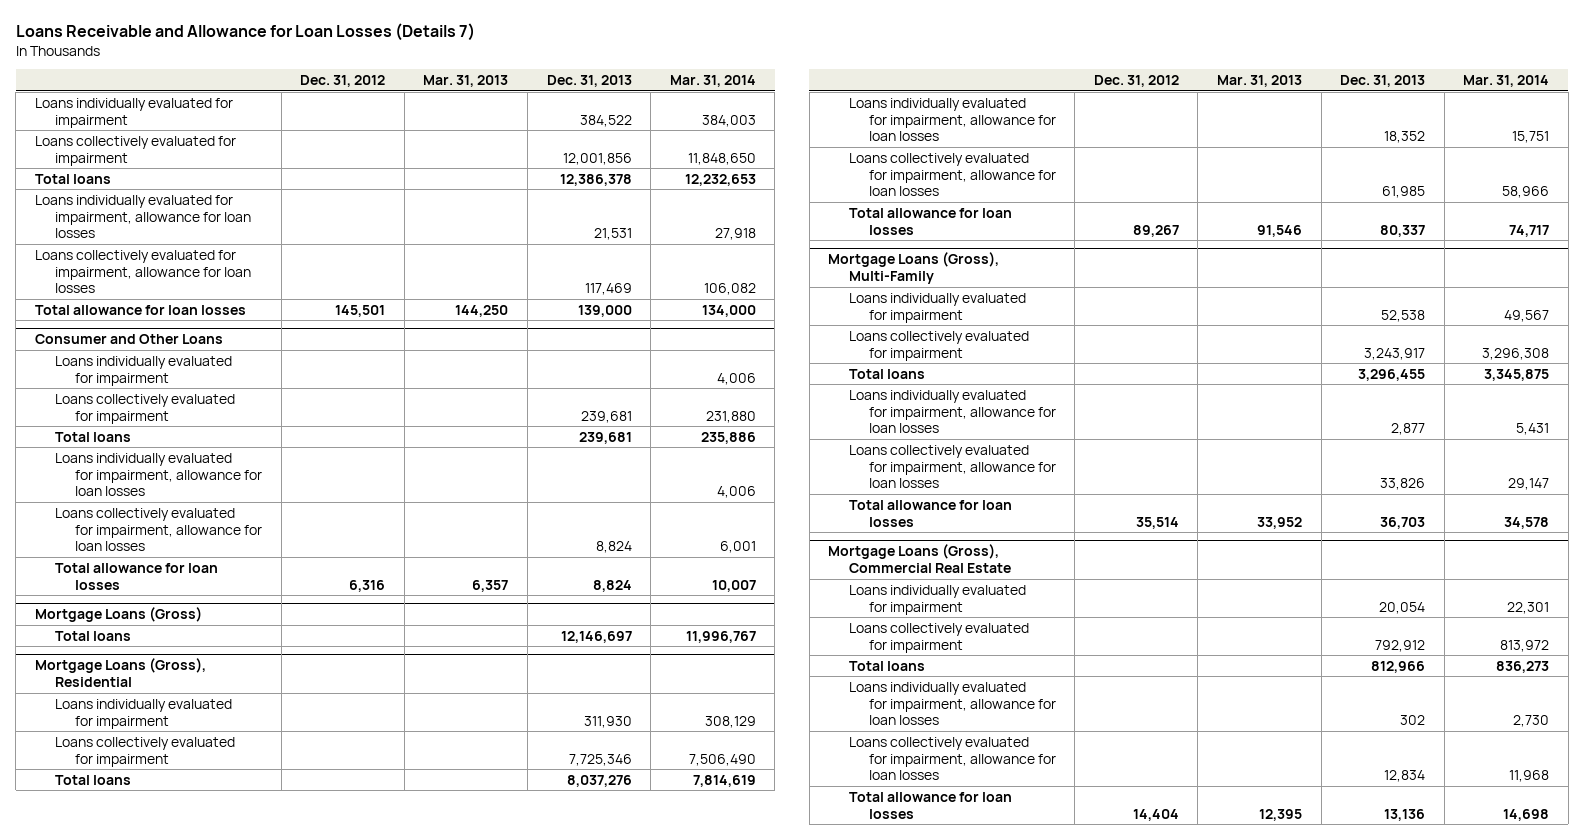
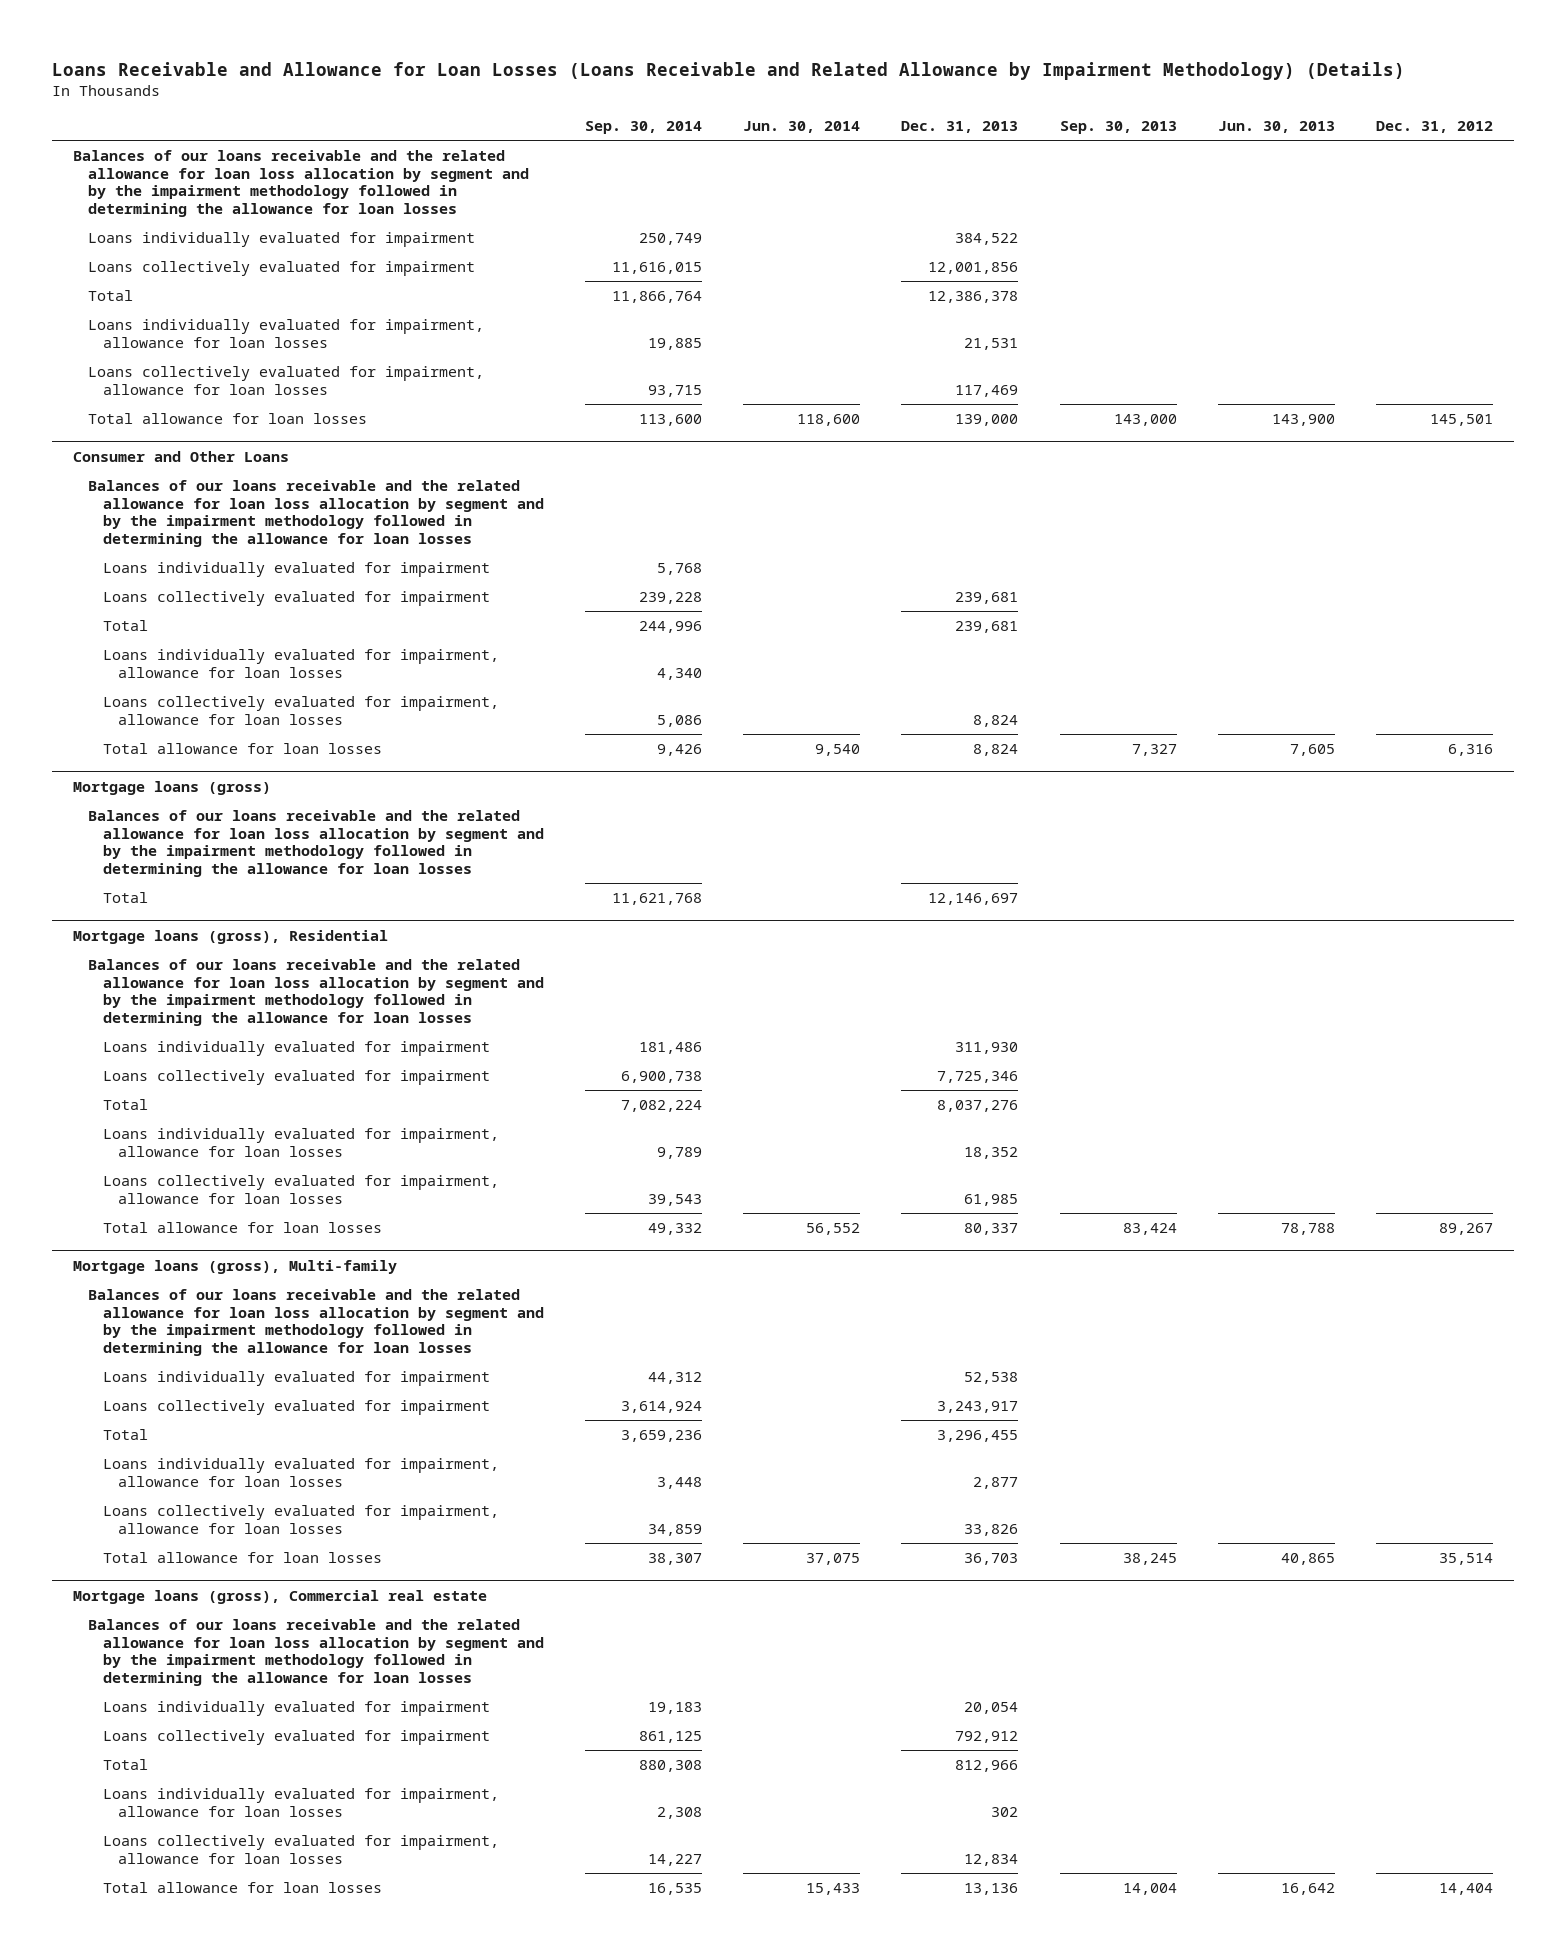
- Loans Receivable and Allowance for Loan Losses (Details 7)
+ Loans Receivable and Allowance for Loan Losses (Loans Receivable and Related Allowance by Impairment Methodology) (Details)
- | Dec. 31, 2012 | Mar. 31, 2013 | Dec. 31, 2013 | Mar. 31, 2014
+ | Sep. 30, 2014 | Jun. 30, 2014 | Dec. 31, 2013 | Sep. 30, 2013 | Jun. 30, 2013 | Dec. 31, 2012
+ Balances of our loans receivable and the related allowance for loan loss allocation by segment and by the impairment methodology followed in determining the allowance for loan losses
- Total loans | | | 12,386,378 | 12,232,653
+ Total | 11,866,764 | | 12,386,378 | | |
@ Consumer and Other Loans
+ Balances of our loans receivable and the related allowance for loan loss allocation by segment and by the impairment methodology followed in determining the allowance for loan losses
- Total loans | | | 239,681 | 235,886
+ Total | 244,996 | | 239,681 | | |
- Mortgage Loans (Gross)
- Total loans | | | 12,146,697 | 11,996,767
- Mortgage Loans (Gross), Residential
+ Mortgage loans (gross)
+ Balances of our loans receivable and the related allowance for loan loss allocation by segment and by the impairment methodology followed in determining the allowance for loan losses
+ Total | 11,621,768 | | 12,146,697 | | |
+ Mortgage loans (gross), Residential
+ Balances of our loans receivable and the related allowance for loan loss allocation by segment and by the impairment methodology followed in determining the allowance for loan losses
- Total loans | | | 8,037,276 | 7,814,619
+ Total | 7,082,224 | | 8,037,276 | | |
- Mortgage Loans (Gross), Multi-Family
+ Mortgage loans (gross), Multi-family
+ Balances of our loans receivable and the related allowance for loan loss allocation by segment and by the impairment methodology followed in determining the allowance for loan losses
- Total loans | | | 3,296,455 | 3,345,875
+ Total | 3,659,236 | | 3,296,455 | | |
- Mortgage Loans (Gross), Commercial Real Estate
+ Mortgage loans (gross), Commercial real estate
+ Balances of our loans receivable and the related allowance for loan loss allocation by segment and by the impairment methodology followed in determining the allowance for loan losses
- Total loans | | | 812,966 | 836,273
+ Total | 880,308 | | 812,966 | | |

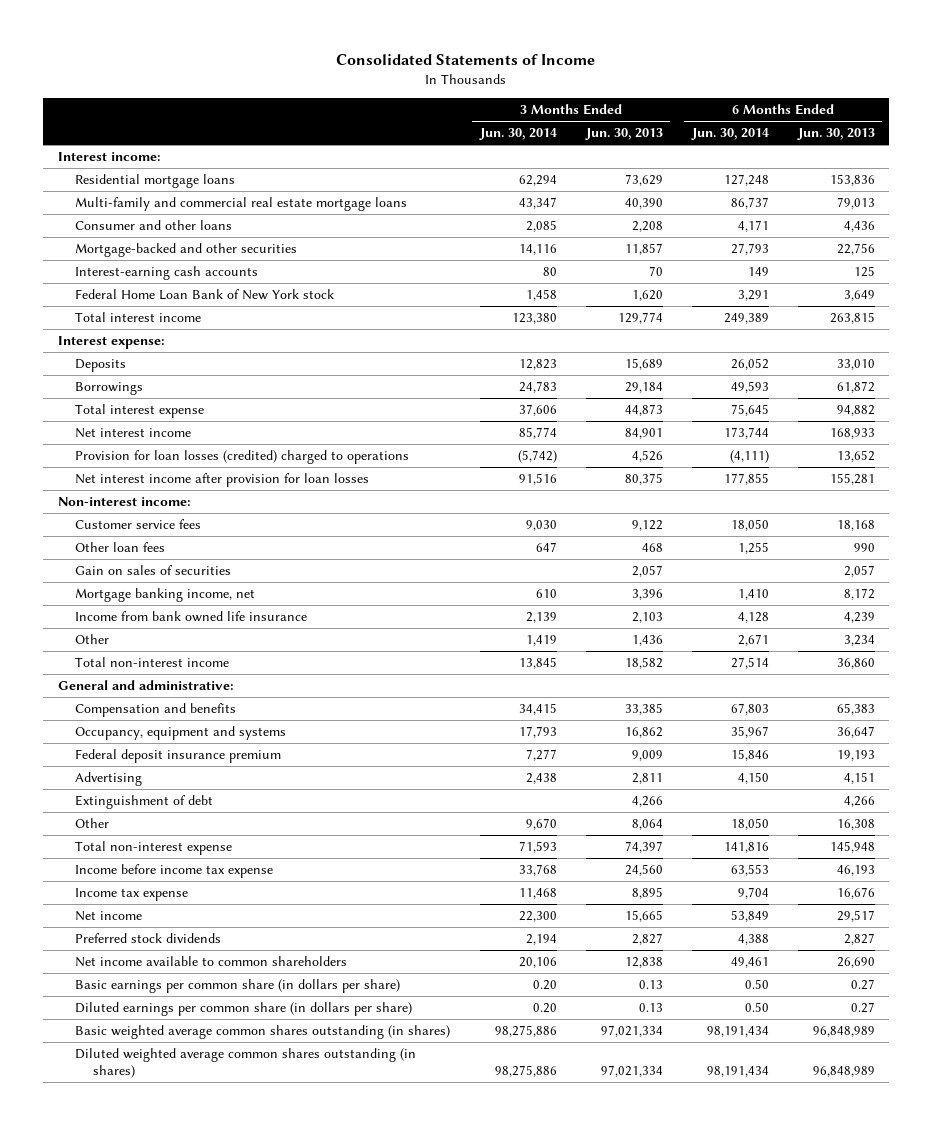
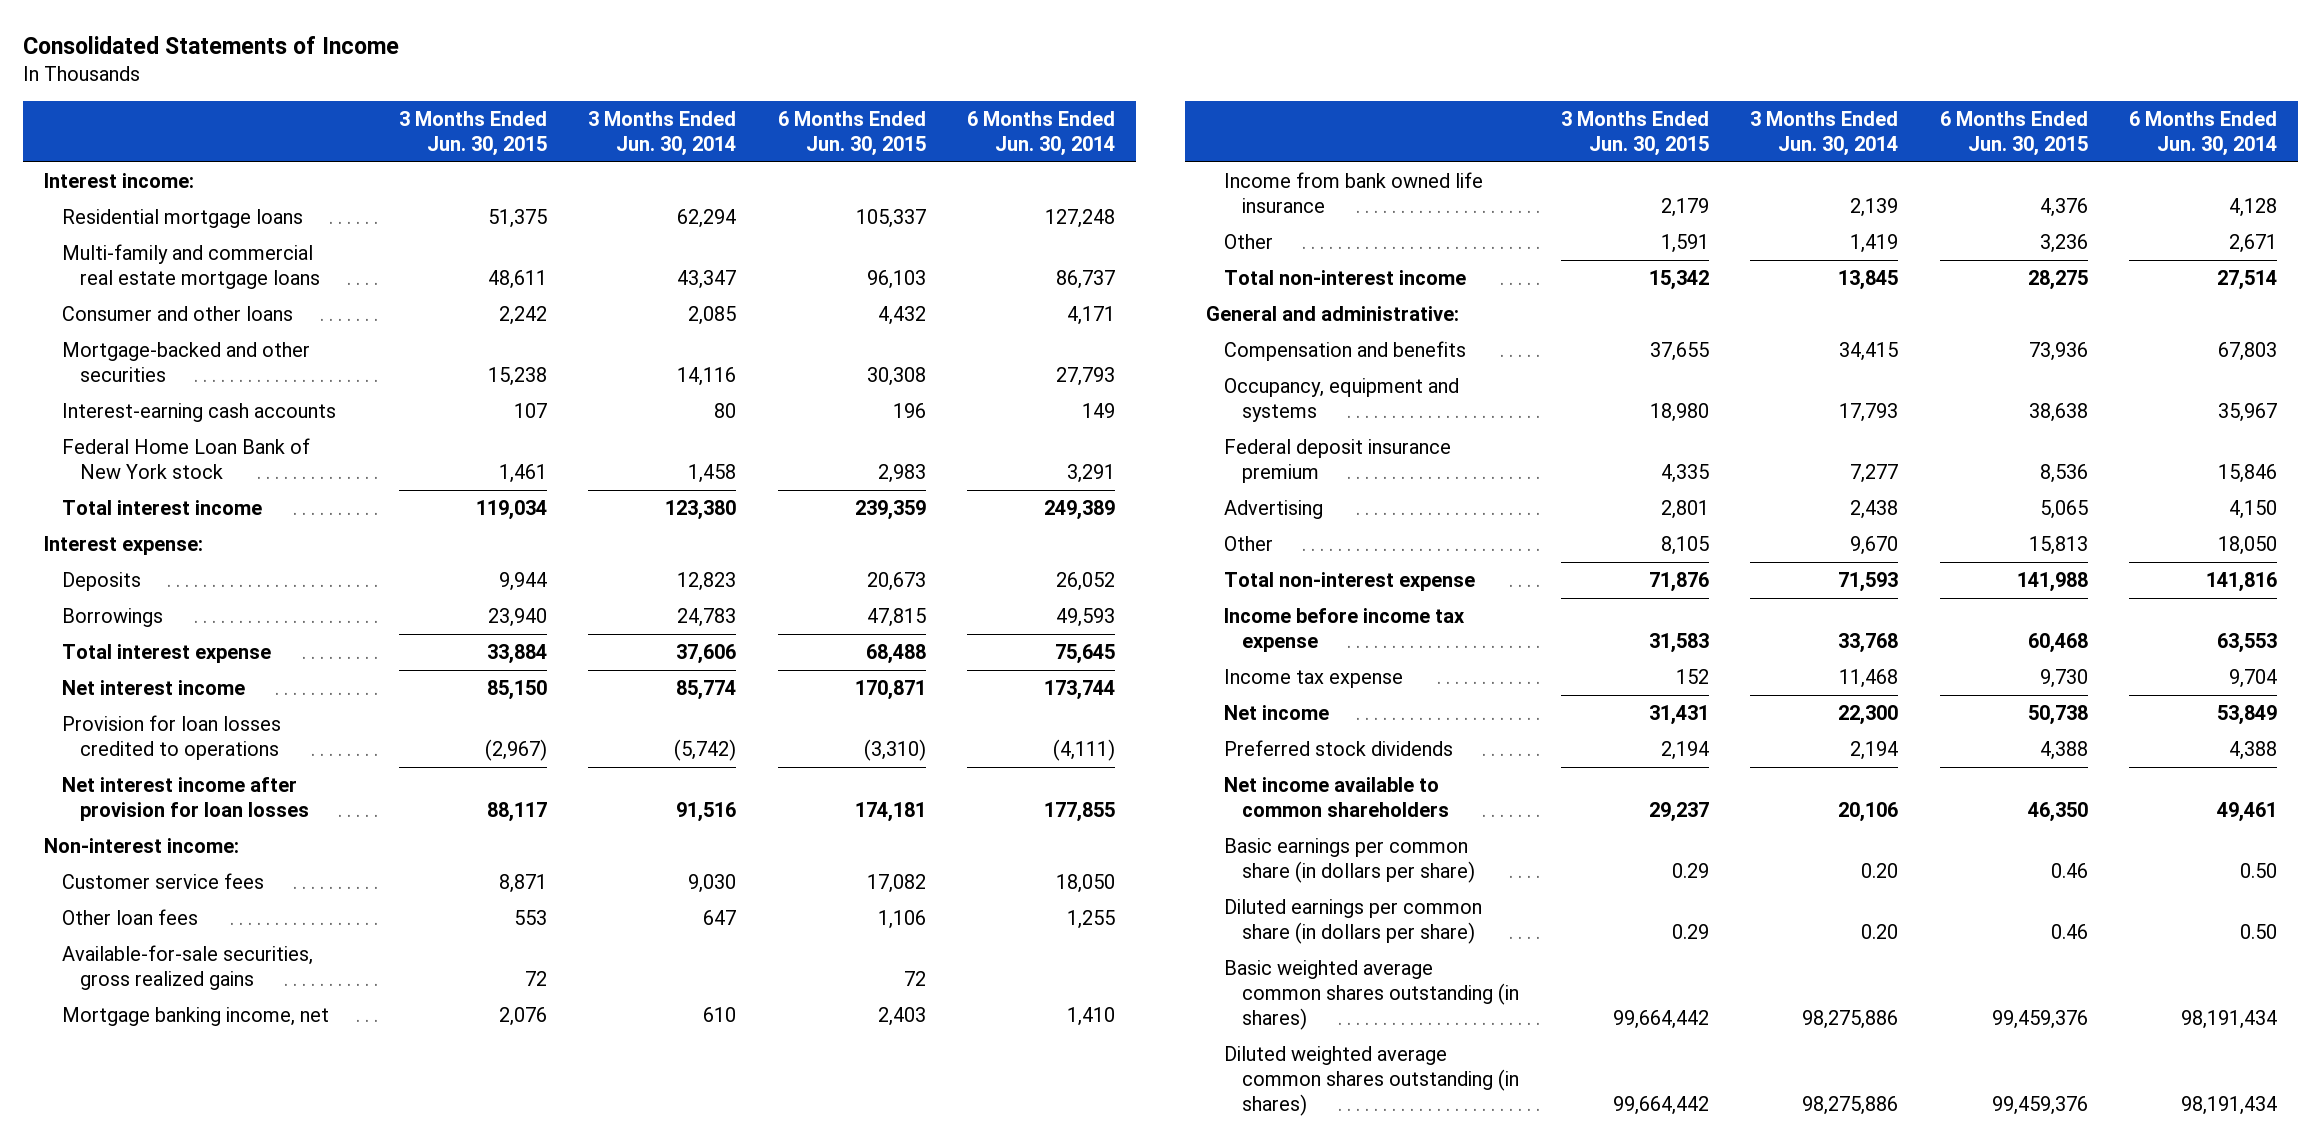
- | 3 Months Ended Jun. 30, 2014 | 3 Months Ended Jun. 30, 2013 | 6 Months Ended Jun. 30, 2014 | 6 Months Ended Jun. 30, 2013
+ | 3 Months Ended Jun. 30, 2015 | 3 Months Ended Jun. 30, 2014 | 6 Months Ended Jun. 30, 2015 | 6 Months Ended Jun. 30, 2014
- Provision for loan losses (credited) charged to operations | (5,742) | 4,526 | (4,111) | 13,652
+ Provision for loan losses credited to operations | (2,967) | (5,742) | (3,310) | (4,111)
- Gain on sales of securities | | 2,057 | | 2,057
+ Available-for-sale securities, gross realized gains | 72 | | 72 |
- Extinguishment of debt | | 4,266 | | 4,266

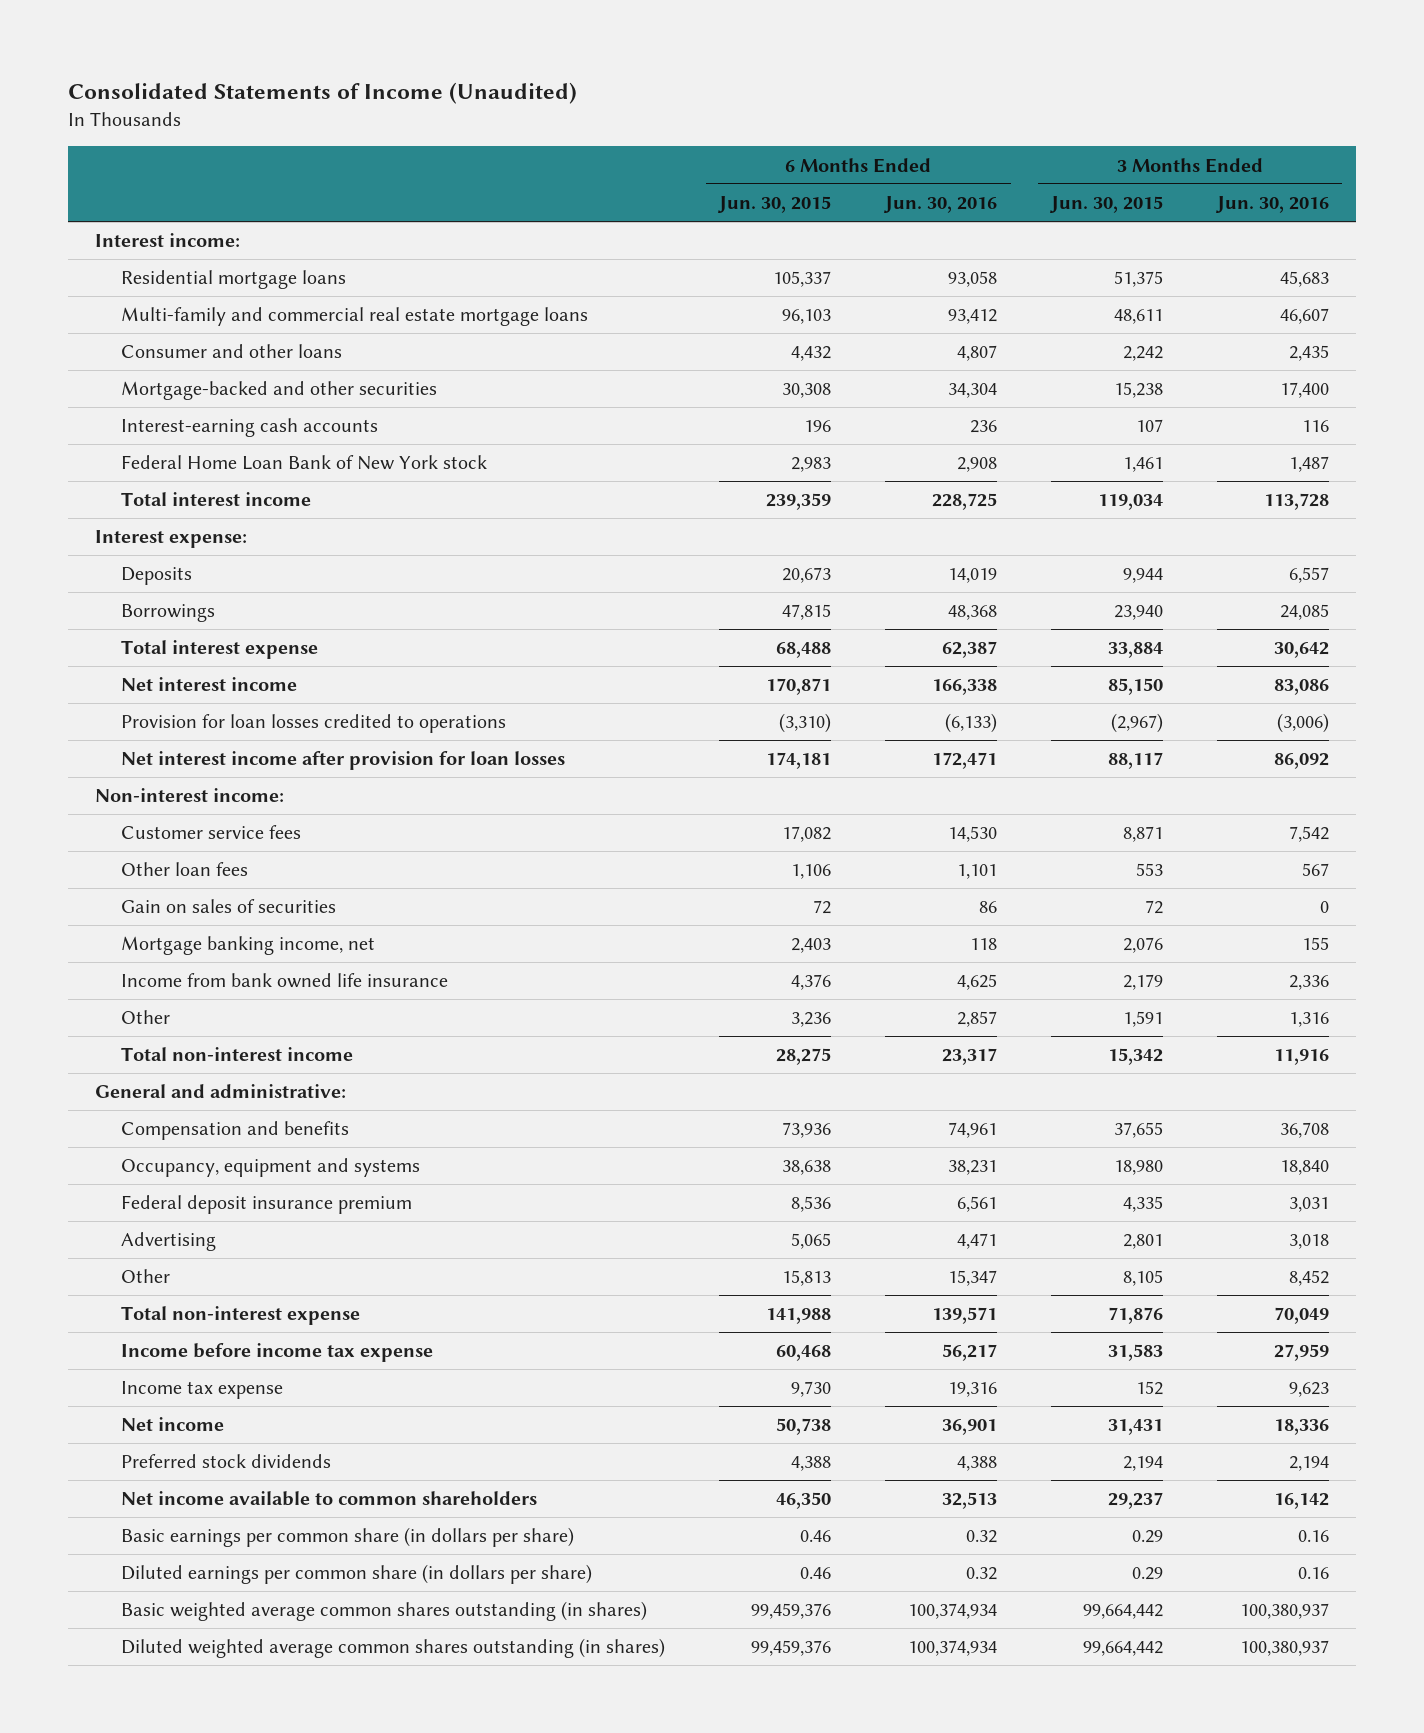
- Consolidated Statements of Income
+ Consolidated Statements of Income (Unaudited)
- | 3 Months Ended Jun. 30, 2015 | 3 Months Ended Jun. 30, 2014 | 6 Months Ended Jun. 30, 2015 | 6 Months Ended Jun. 30, 2014
+ | 6 Months Ended Jun. 30, 2015 | 6 Months Ended Jun. 30, 2016 | 3 Months Ended Jun. 30, 2015 | 3 Months Ended Jun. 30, 2016
- Available-for-sale securities, gross realized gains | 72 | | 72 |
+ Gain on sales of securities | 72 | 86 | 72 | 0

